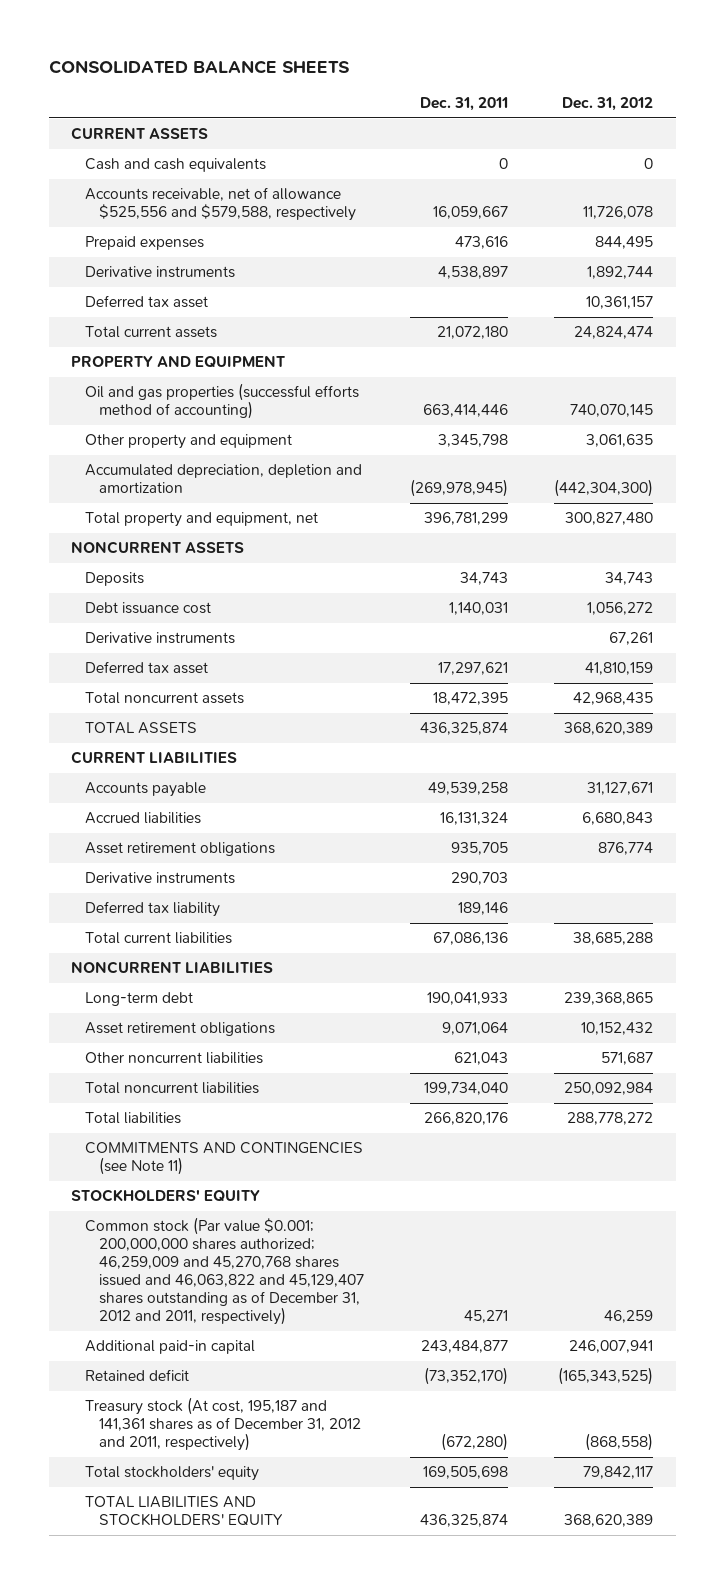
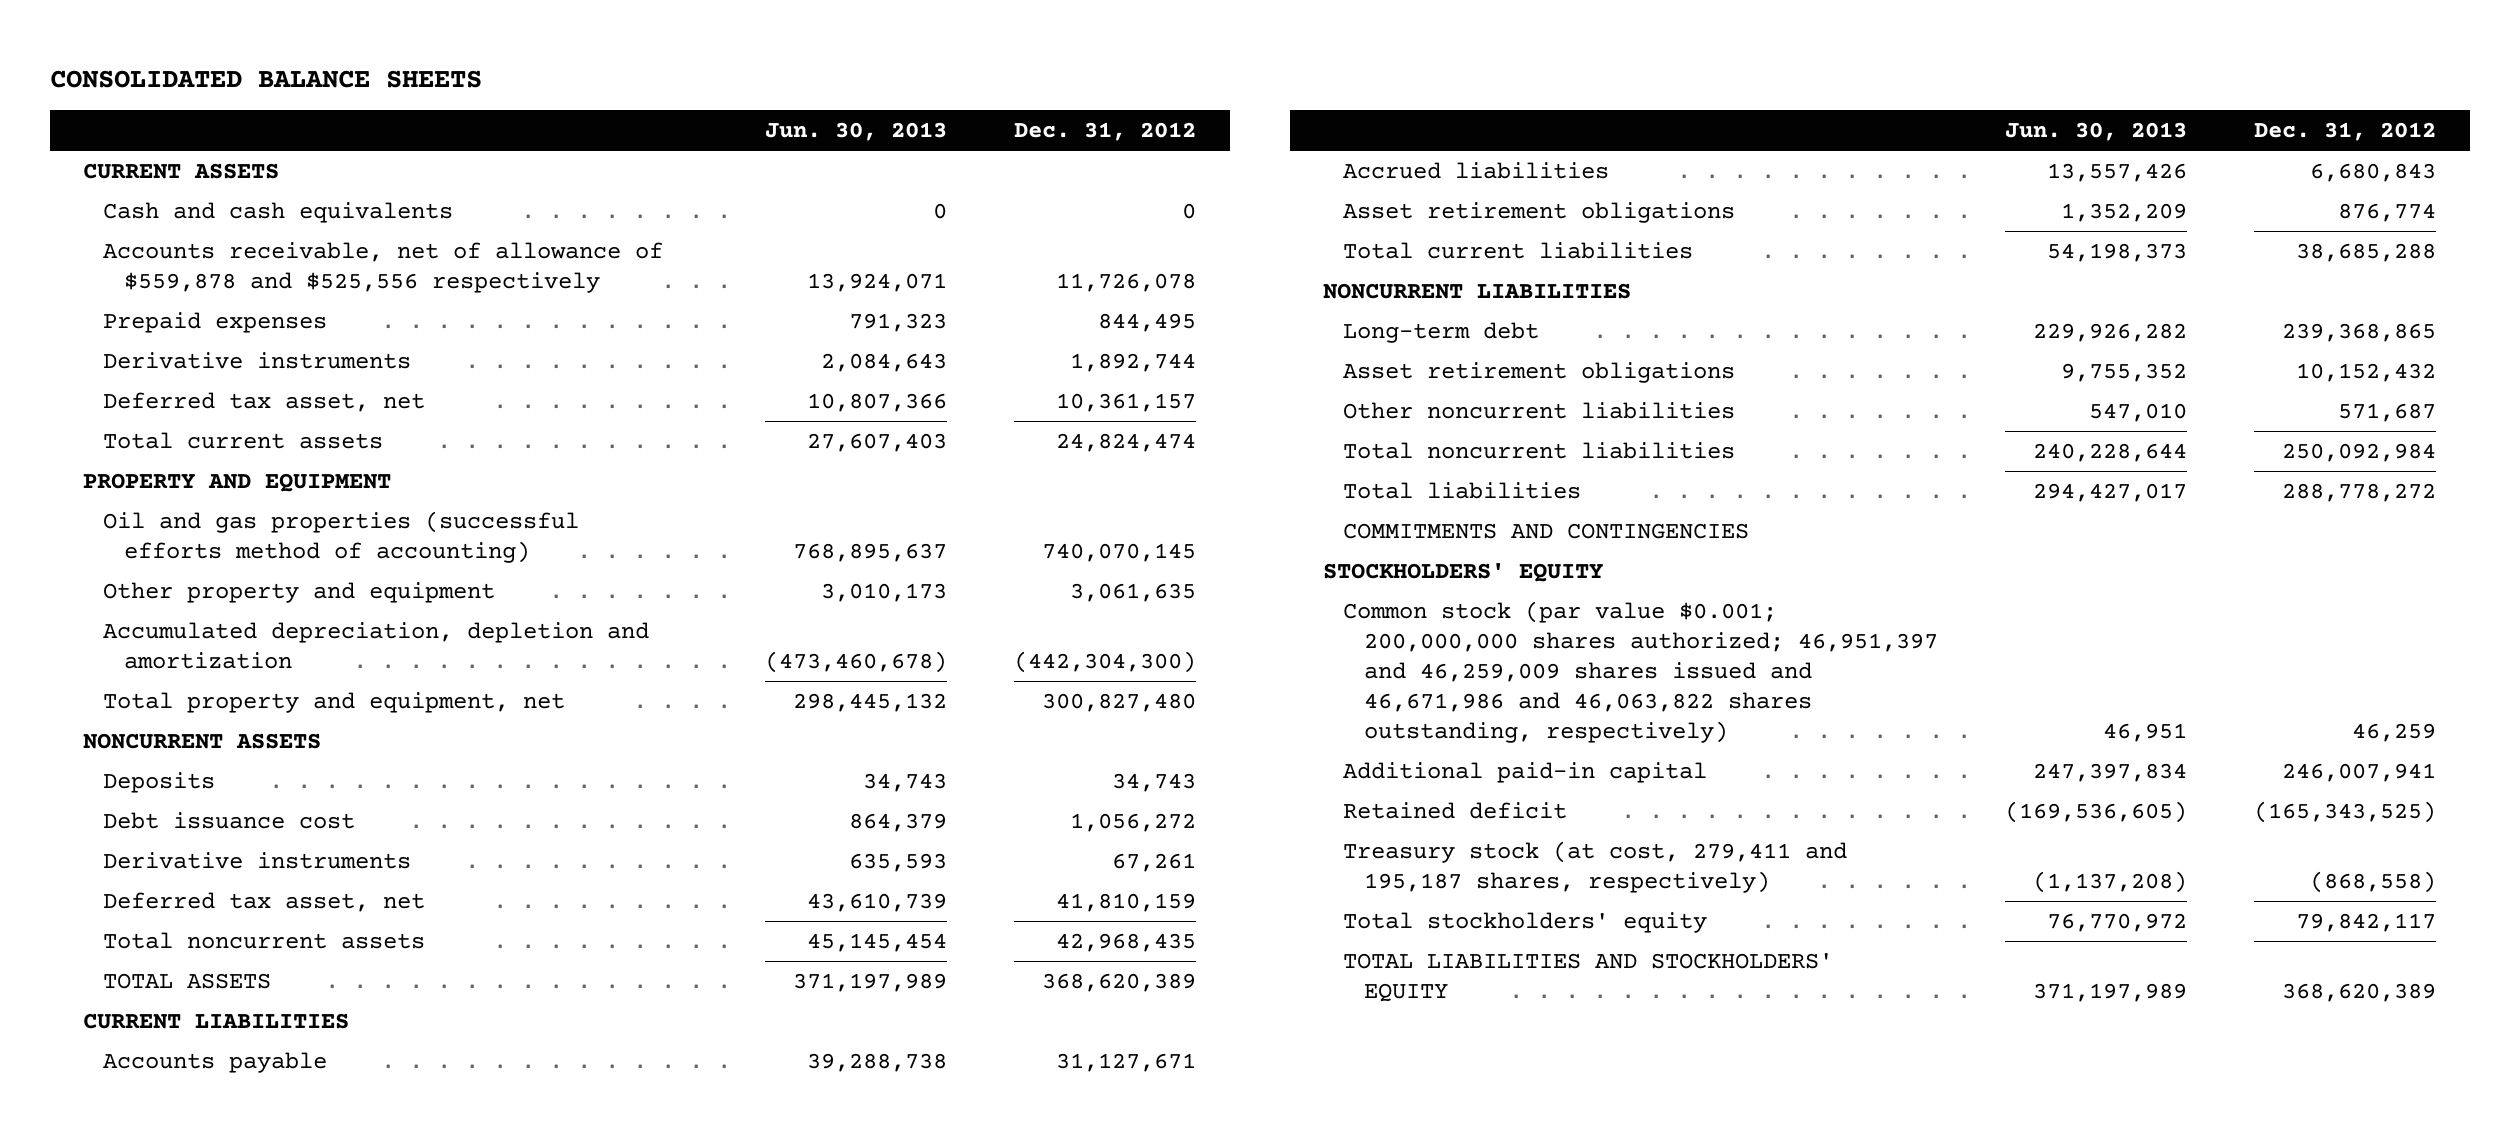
- | Dec. 31, 2011 | Dec. 31, 2012
+ | Jun. 30, 2013 | Dec. 31, 2012
- Accounts receivable, net of allowance $525,556 and $579,588, respectively | 16,059,667 | 11,726,078
+ Accounts receivable, net of allowance of $559,878 and $525,556 respectively | 13,924,071 | 11,726,078
- Deferred tax asset | | 10,361,157
+ Deferred tax asset, net | 10,807,366 | 10,361,157
- Deferred tax asset | 17,297,621 | 41,810,159
+ Deferred tax asset, net | 43,610,739 | 41,810,159
- Derivative instruments | 290,703 |
- Deferred tax liability | 189,146 |
- COMMITMENTS AND CONTINGENCIES (see Note 11)
+ COMMITMENTS AND CONTINGENCIES
- Common stock (Par value $0.001; 200,000,000 shares authorized; 46,259,009 and 45,270,768 shares issued and 46,063,822 and 45,129,407 shares outstanding as of December 31, 2012 and 2011, respectively) | 45,271 | 46,259
+ Common stock (par value $0.001; 200,000,000 shares authorized; 46,951,397 and 46,259,009 shares issued and 46,671,986 and 46,063,822 shares outstanding, respectively) | 46,951 | 46,259
- Treasury stock (At cost, 195,187 and 141,361 shares as of December 31, 2012 and 2011, respectively) | (672,280) | (868,558)
+ Treasury stock (at cost, 279,411 and 195,187 shares, respectively) | (1,137,208) | (868,558)

